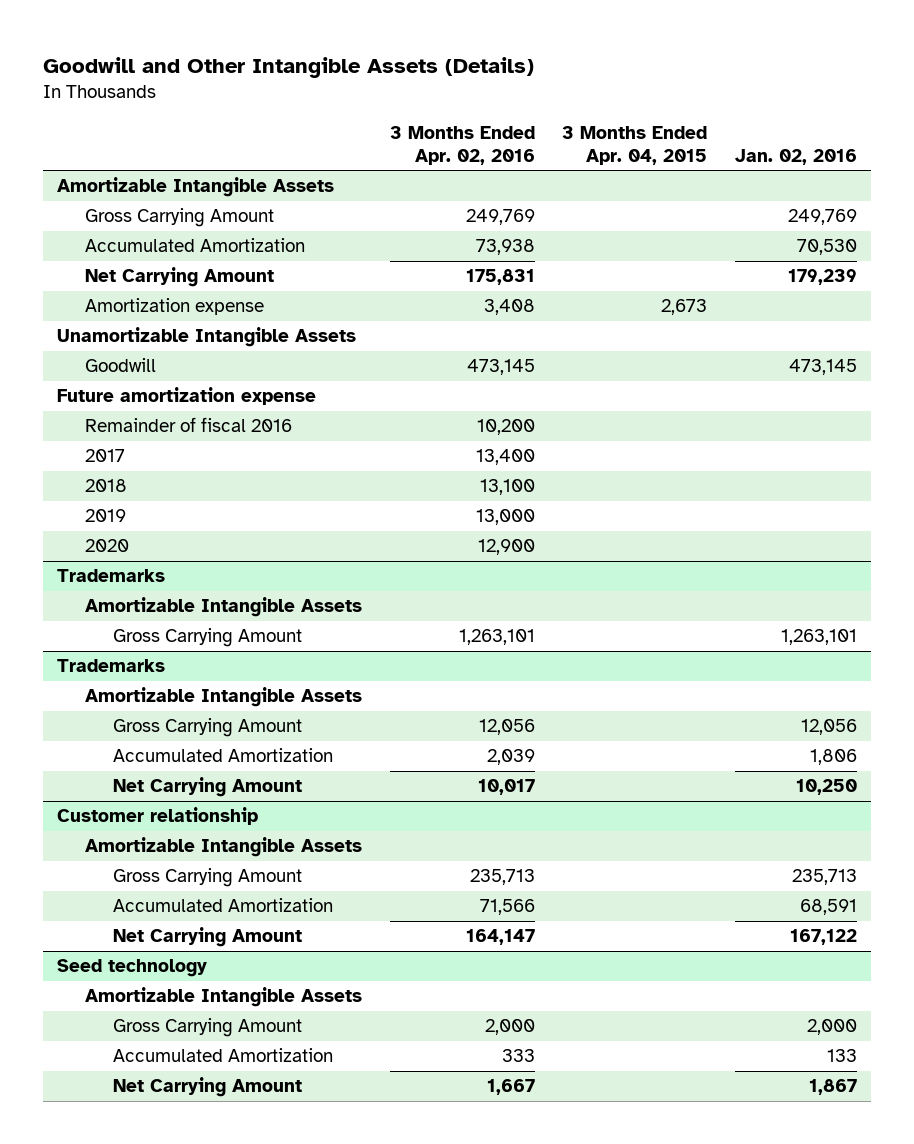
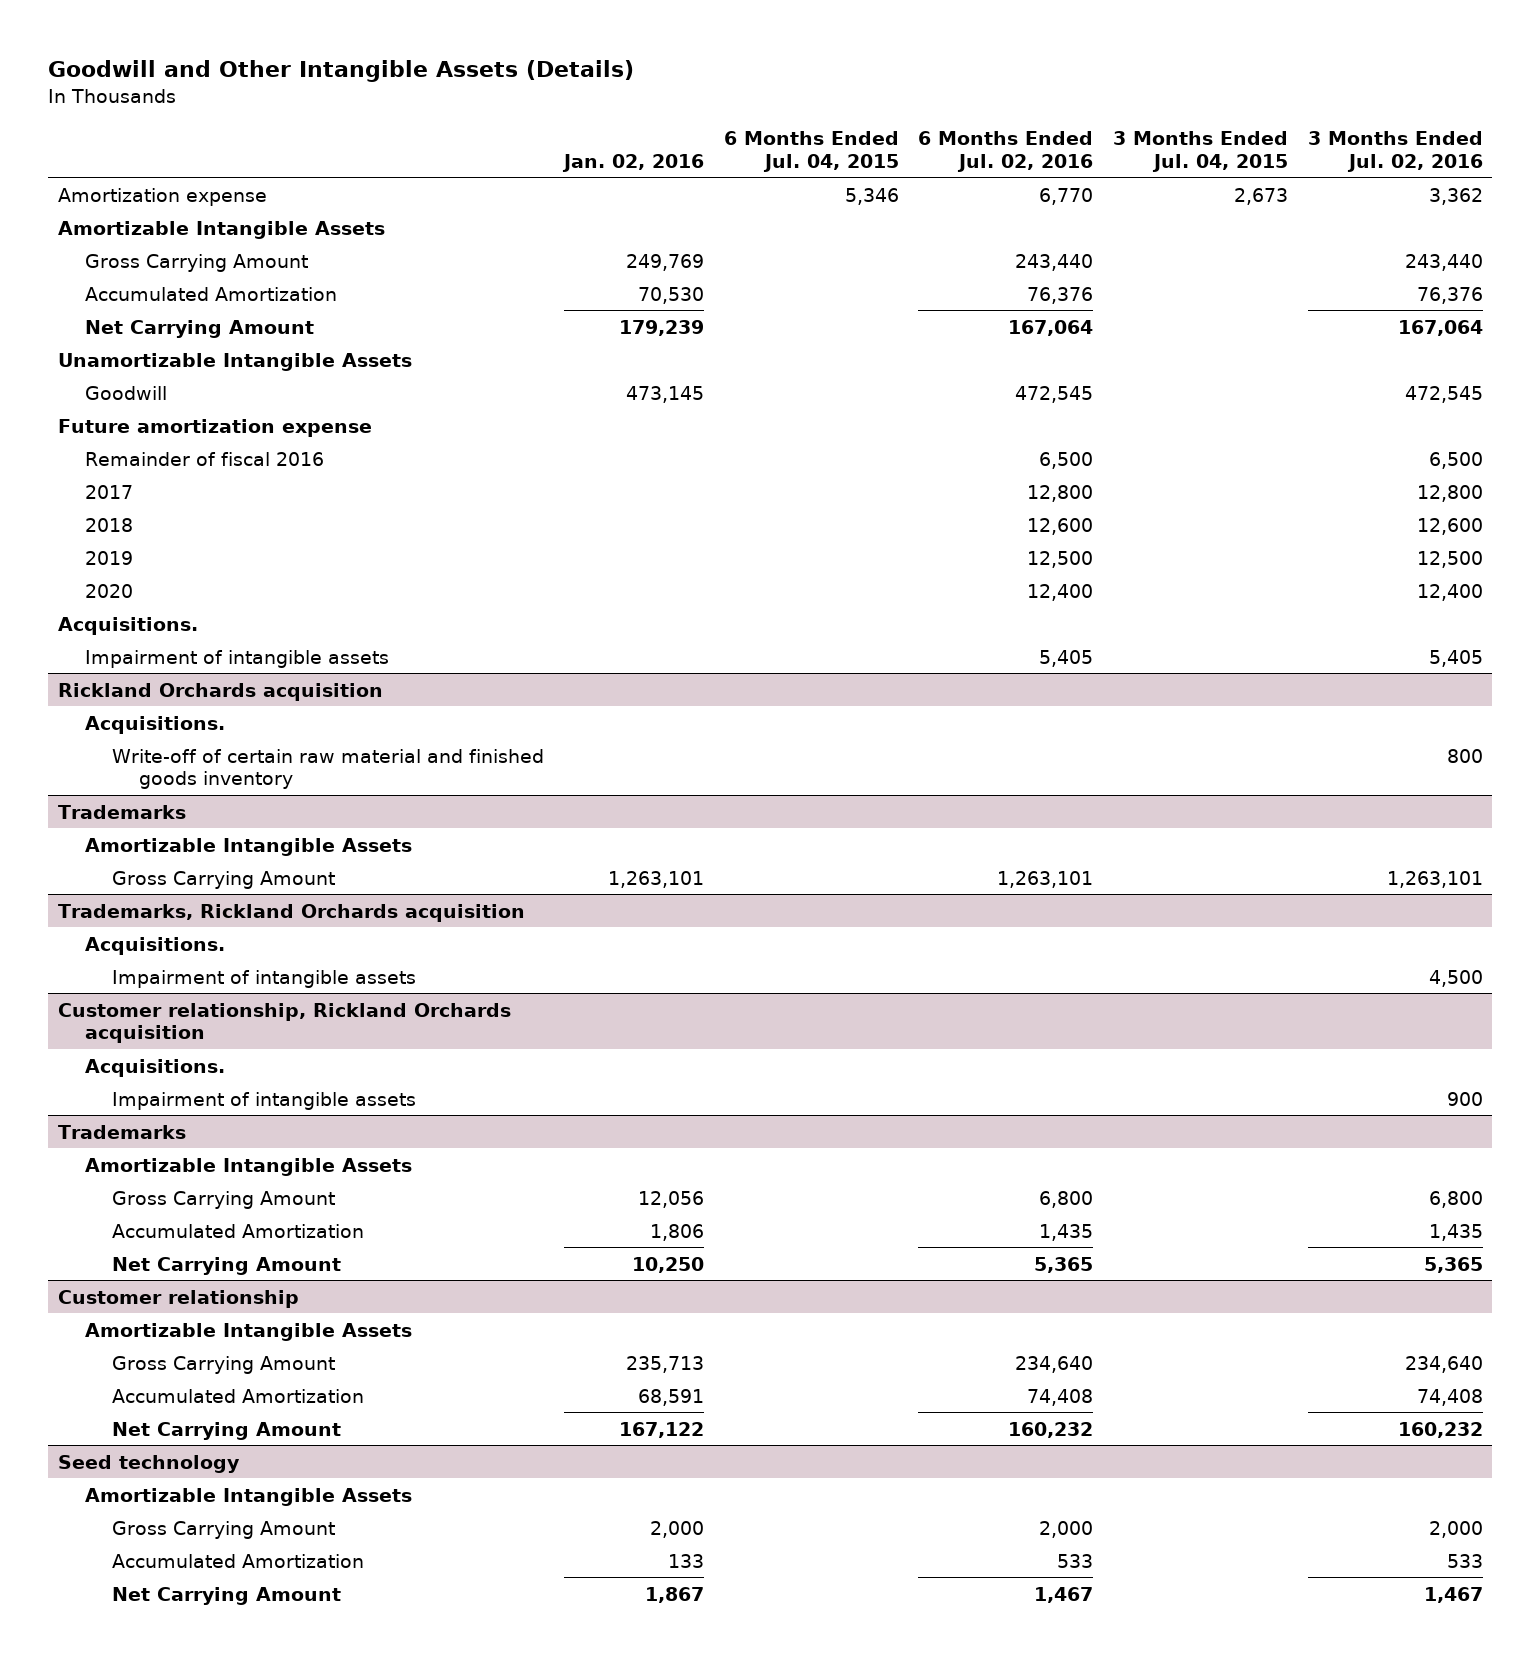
- | 3 Months Ended Apr. 02, 2016 | 3 Months Ended Apr. 04, 2015 | Jan. 02, 2016
+ | Jan. 02, 2016 | 6 Months Ended Jul. 04, 2015 | 6 Months Ended Jul. 02, 2016 | 3 Months Ended Jul. 04, 2015 | 3 Months Ended Jul. 02, 2016
moved up: Amortization expense | | 5,346 | 6,770 | 2,673 | 3,362
+ Acquisitions.
+ Impairment of intangible assets | | | 5,405 | | 5,405
+ Rickland Orchards acquisition
+ Acquisitions.
+ Write-off of certain raw material and finished goods inventory | | | | | 800
+ Trademarks, Rickland Orchards acquisition
+ Acquisitions.
+ Impairment of intangible assets | | | | | 4,500
+ Customer relationship, Rickland Orchards acquisition
+ Acquisitions.
+ Impairment of intangible assets | | | | | 900

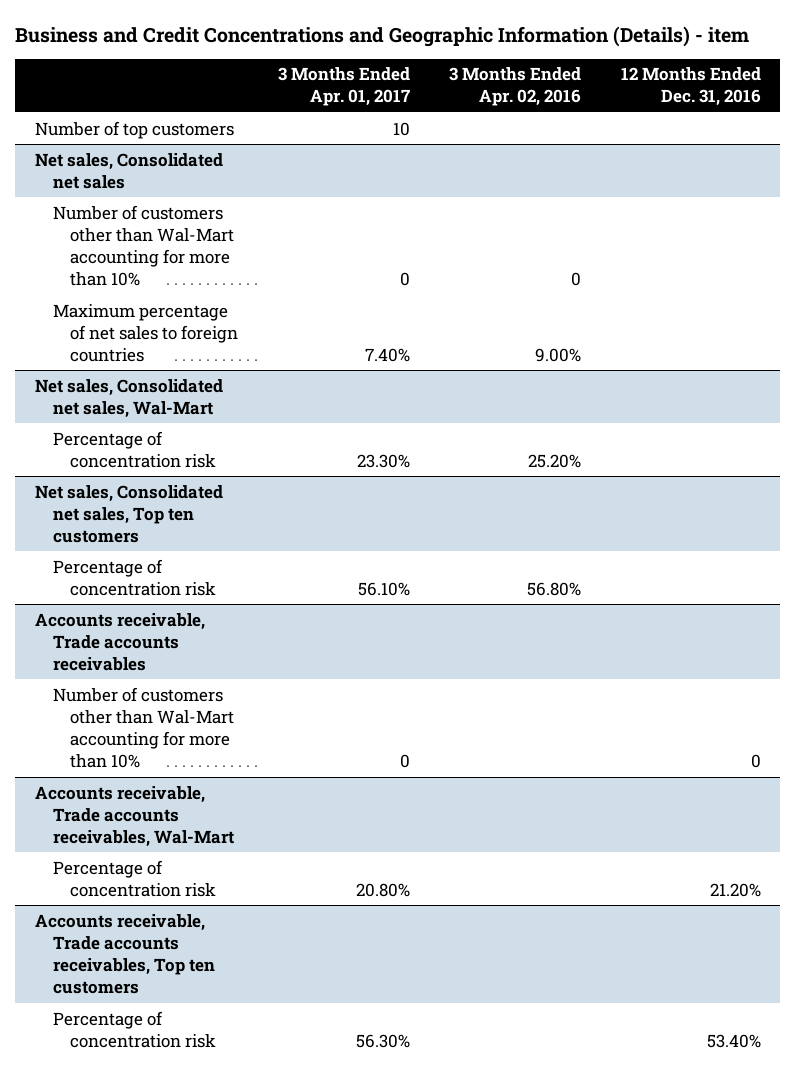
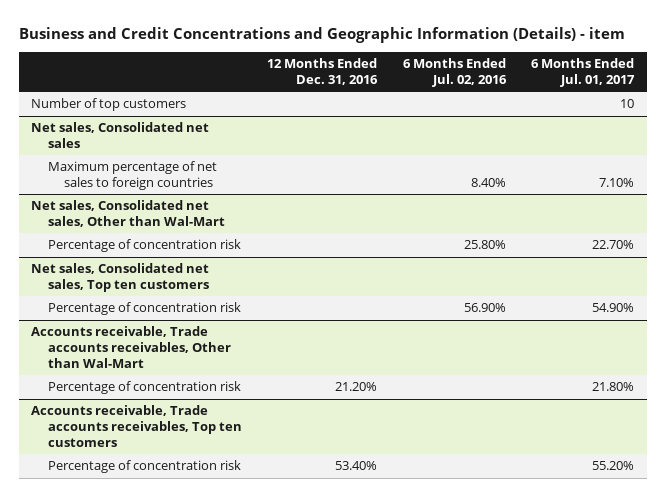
- | 3 Months Ended Apr. 01, 2017 | 3 Months Ended Apr. 02, 2016 | 12 Months Ended Dec. 31, 2016
+ | 12 Months Ended Dec. 31, 2016 | 6 Months Ended Jul. 02, 2016 | 6 Months Ended Jul. 01, 2017
@ Net sales, Consolidated net sales
- Number of customers other than Wal-Mart accounting for more than 10% | 0 | 0 |
- Net sales, Consolidated net sales, Wal-Mart
+ Net sales, Consolidated net sales, Other than Wal-Mart
- Accounts receivable, Trade accounts receivables
- Number of customers other than Wal-Mart accounting for more than 10% | 0 | | 0
- Accounts receivable, Trade accounts receivables, Wal-Mart
+ Accounts receivable, Trade accounts receivables, Other than Wal-Mart

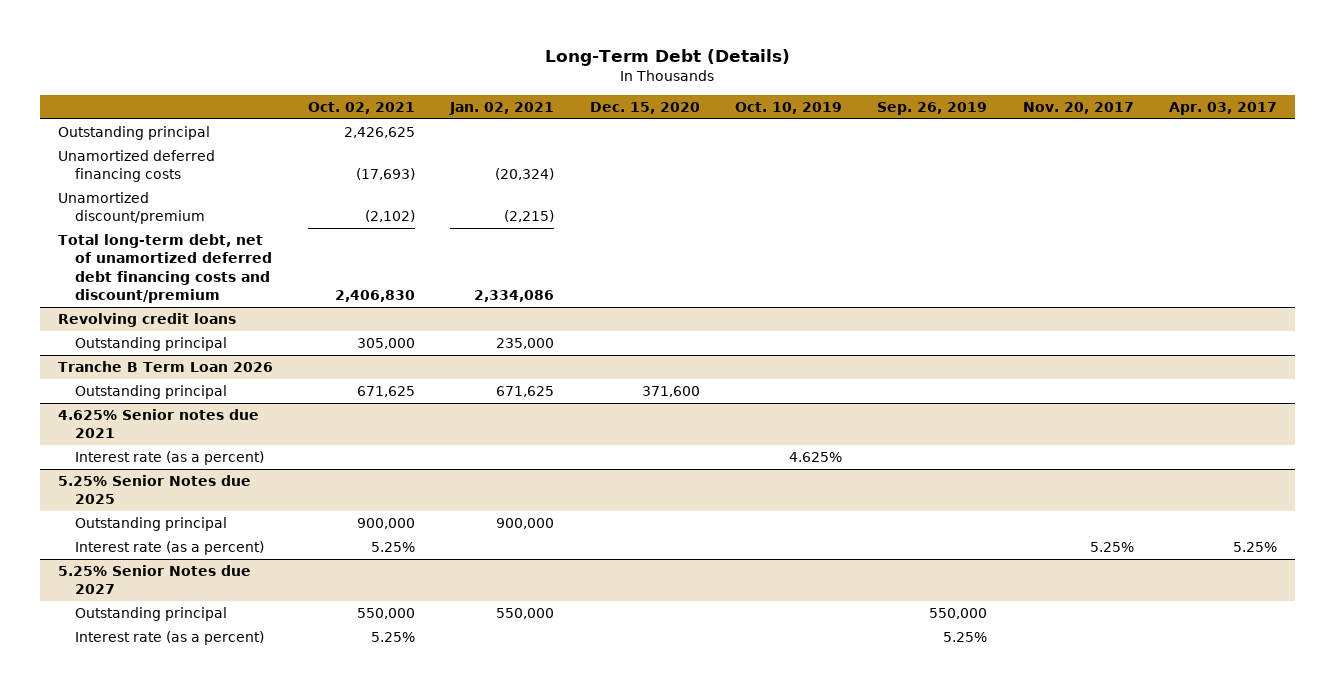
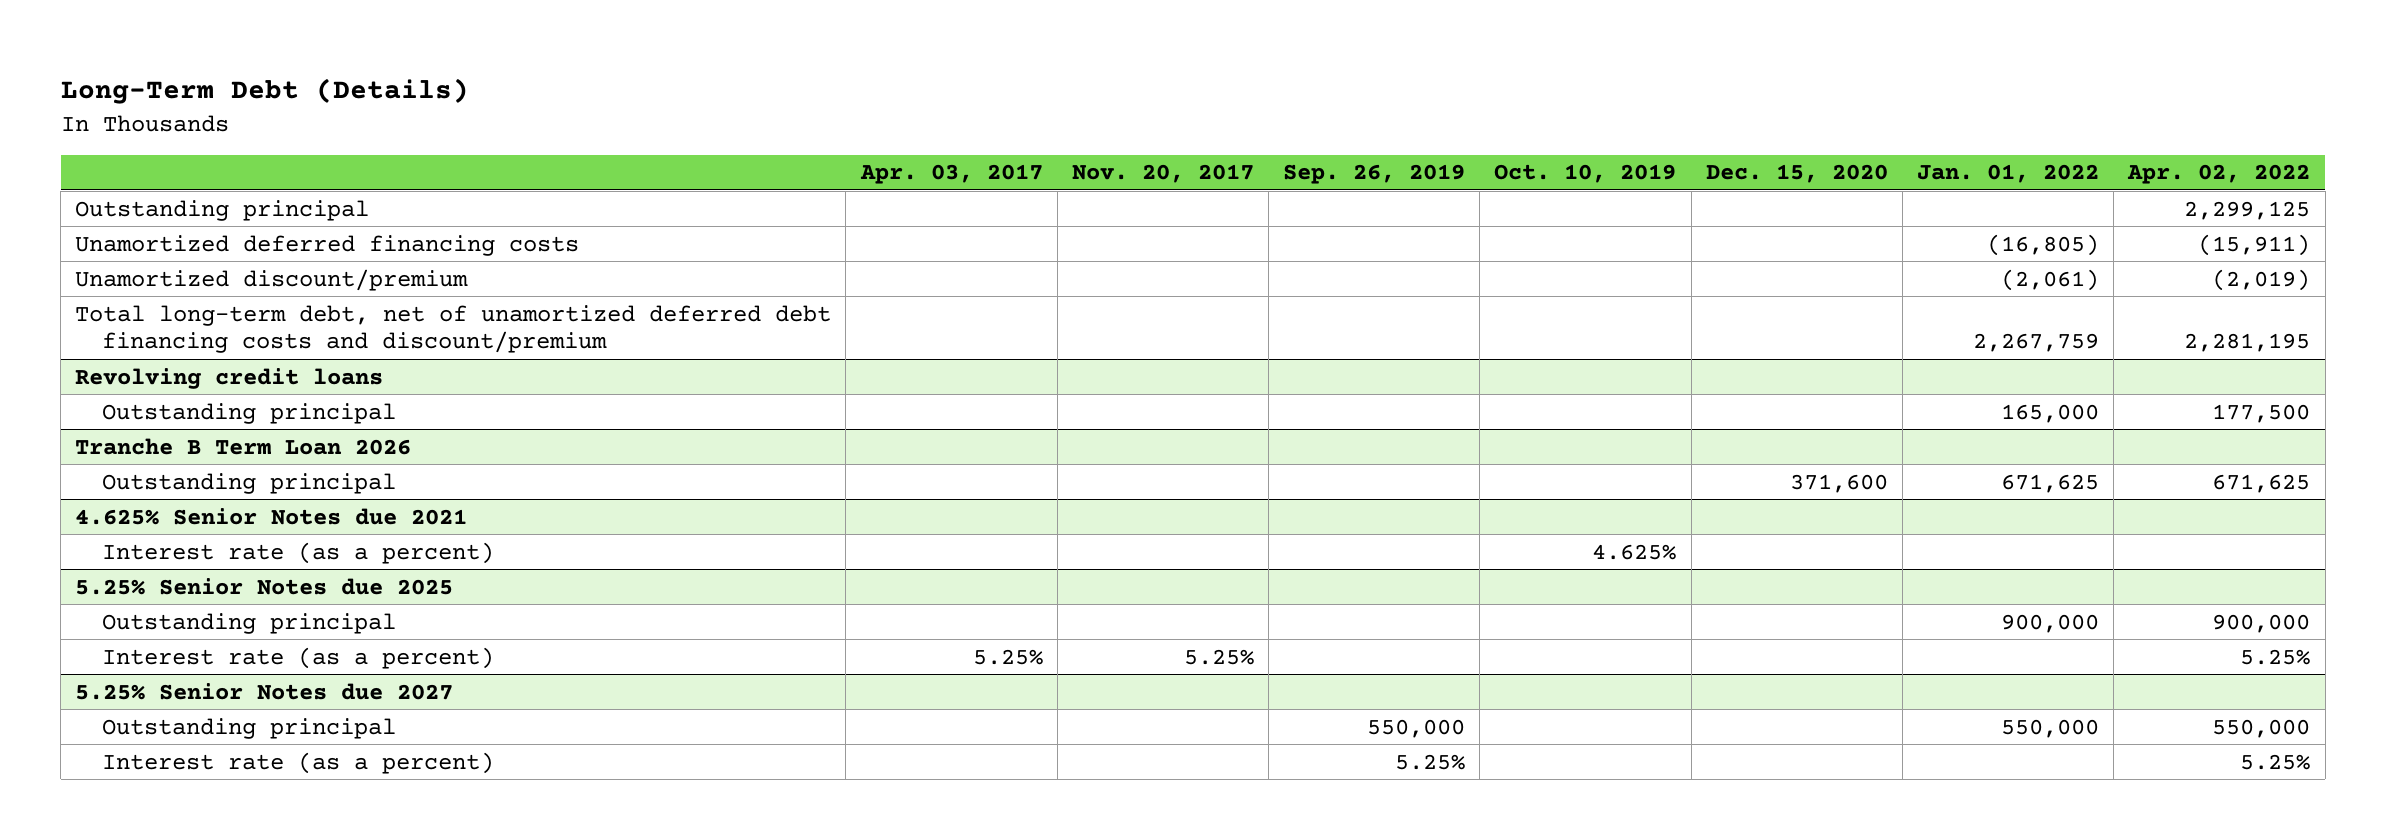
- | Oct. 02, 2021 | Jan. 02, 2021 | Dec. 15, 2020 | Oct. 10, 2019 | Sep. 26, 2019 | Nov. 20, 2017 | Apr. 03, 2017
+ | Apr. 03, 2017 | Nov. 20, 2017 | Sep. 26, 2019 | Oct. 10, 2019 | Dec. 15, 2020 | Jan. 01, 2022 | Apr. 02, 2022
- 4.625% Senior notes due 2021
+ 4.625% Senior Notes due 2021

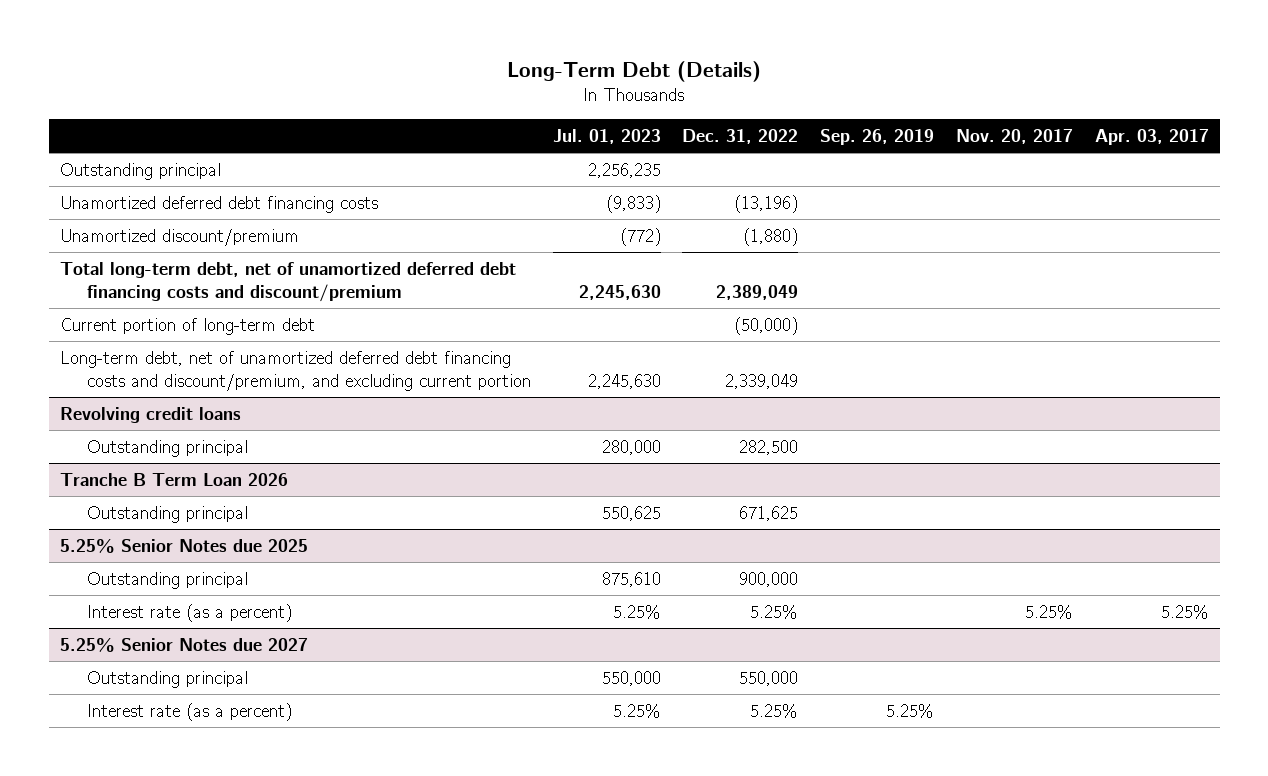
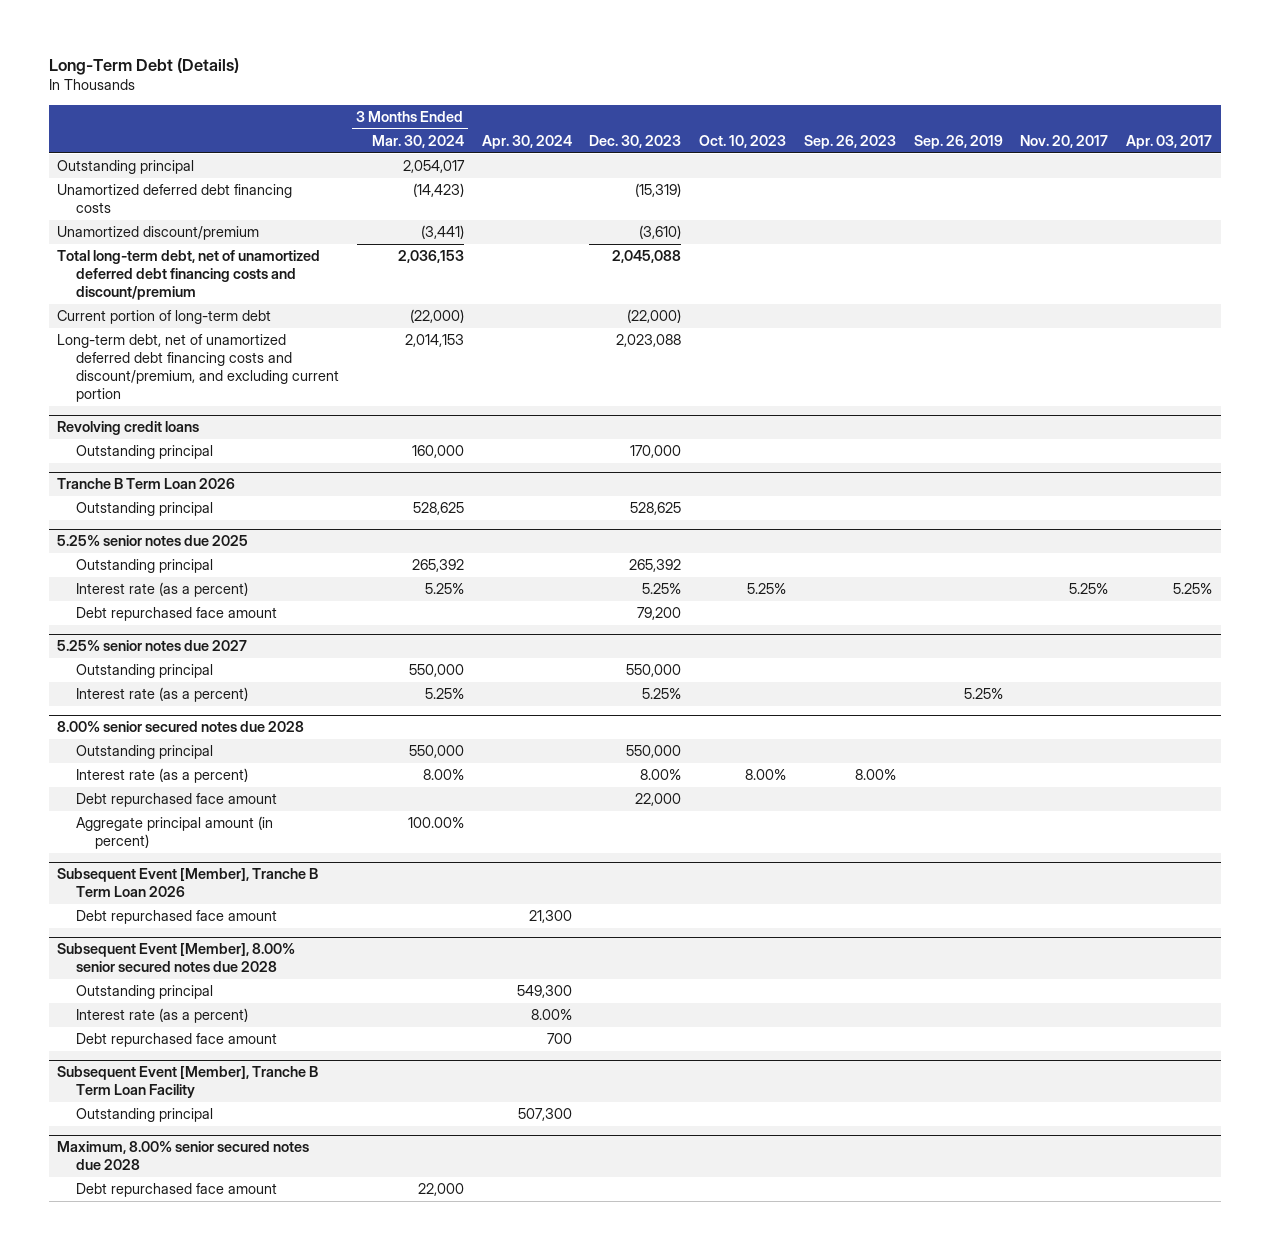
- | Jul. 01, 2023 | Dec. 31, 2022 | Sep. 26, 2019 | Nov. 20, 2017 | Apr. 03, 2017
+ | 3 Months Ended Mar. 30, 2024 | Apr. 30, 2024 | Dec. 30, 2023 | Oct. 10, 2023 | Sep. 26, 2023 | Sep. 26, 2019 | Nov. 20, 2017 | Apr. 03, 2017
- 5.25% Senior Notes due 2025
+ 5.25% senior notes due 2025
- 5.25% Senior Notes due 2027
+ Debt repurchased face amount | | | 79,200 | | | | |
+ 5.25% senior notes due 2027
+ 8.00% senior secured notes due 2028
+ Outstanding principal | 550,000 | | 550,000 | | | | |
+ Interest rate (as a percent) | 8.00% | | 8.00% | 8.00% | 8.00% | | |
+ Debt repurchased face amount | | | 22,000 | | | | |
+ Aggregate principal amount (in percent) | 100.00% | | | | | | |
+ Subsequent Event [Member], Tranche B Term Loan 2026
+ Debt repurchased face amount | | 21,300 | | | | | |
+ Subsequent Event [Member], 8.00% senior secured notes due 2028
+ Outstanding principal | | 549,300 | | | | | |
+ Interest rate (as a percent) | | 8.00% | | | | | |
+ Debt repurchased face amount | | 700 | | | | | |
+ Subsequent Event [Member], Tranche B Term Loan Facility
+ Outstanding principal | | 507,300 | | | | | |
+ Maximum, 8.00% senior secured notes due 2028
+ Debt repurchased face amount | 22,000 | | | | | | |

